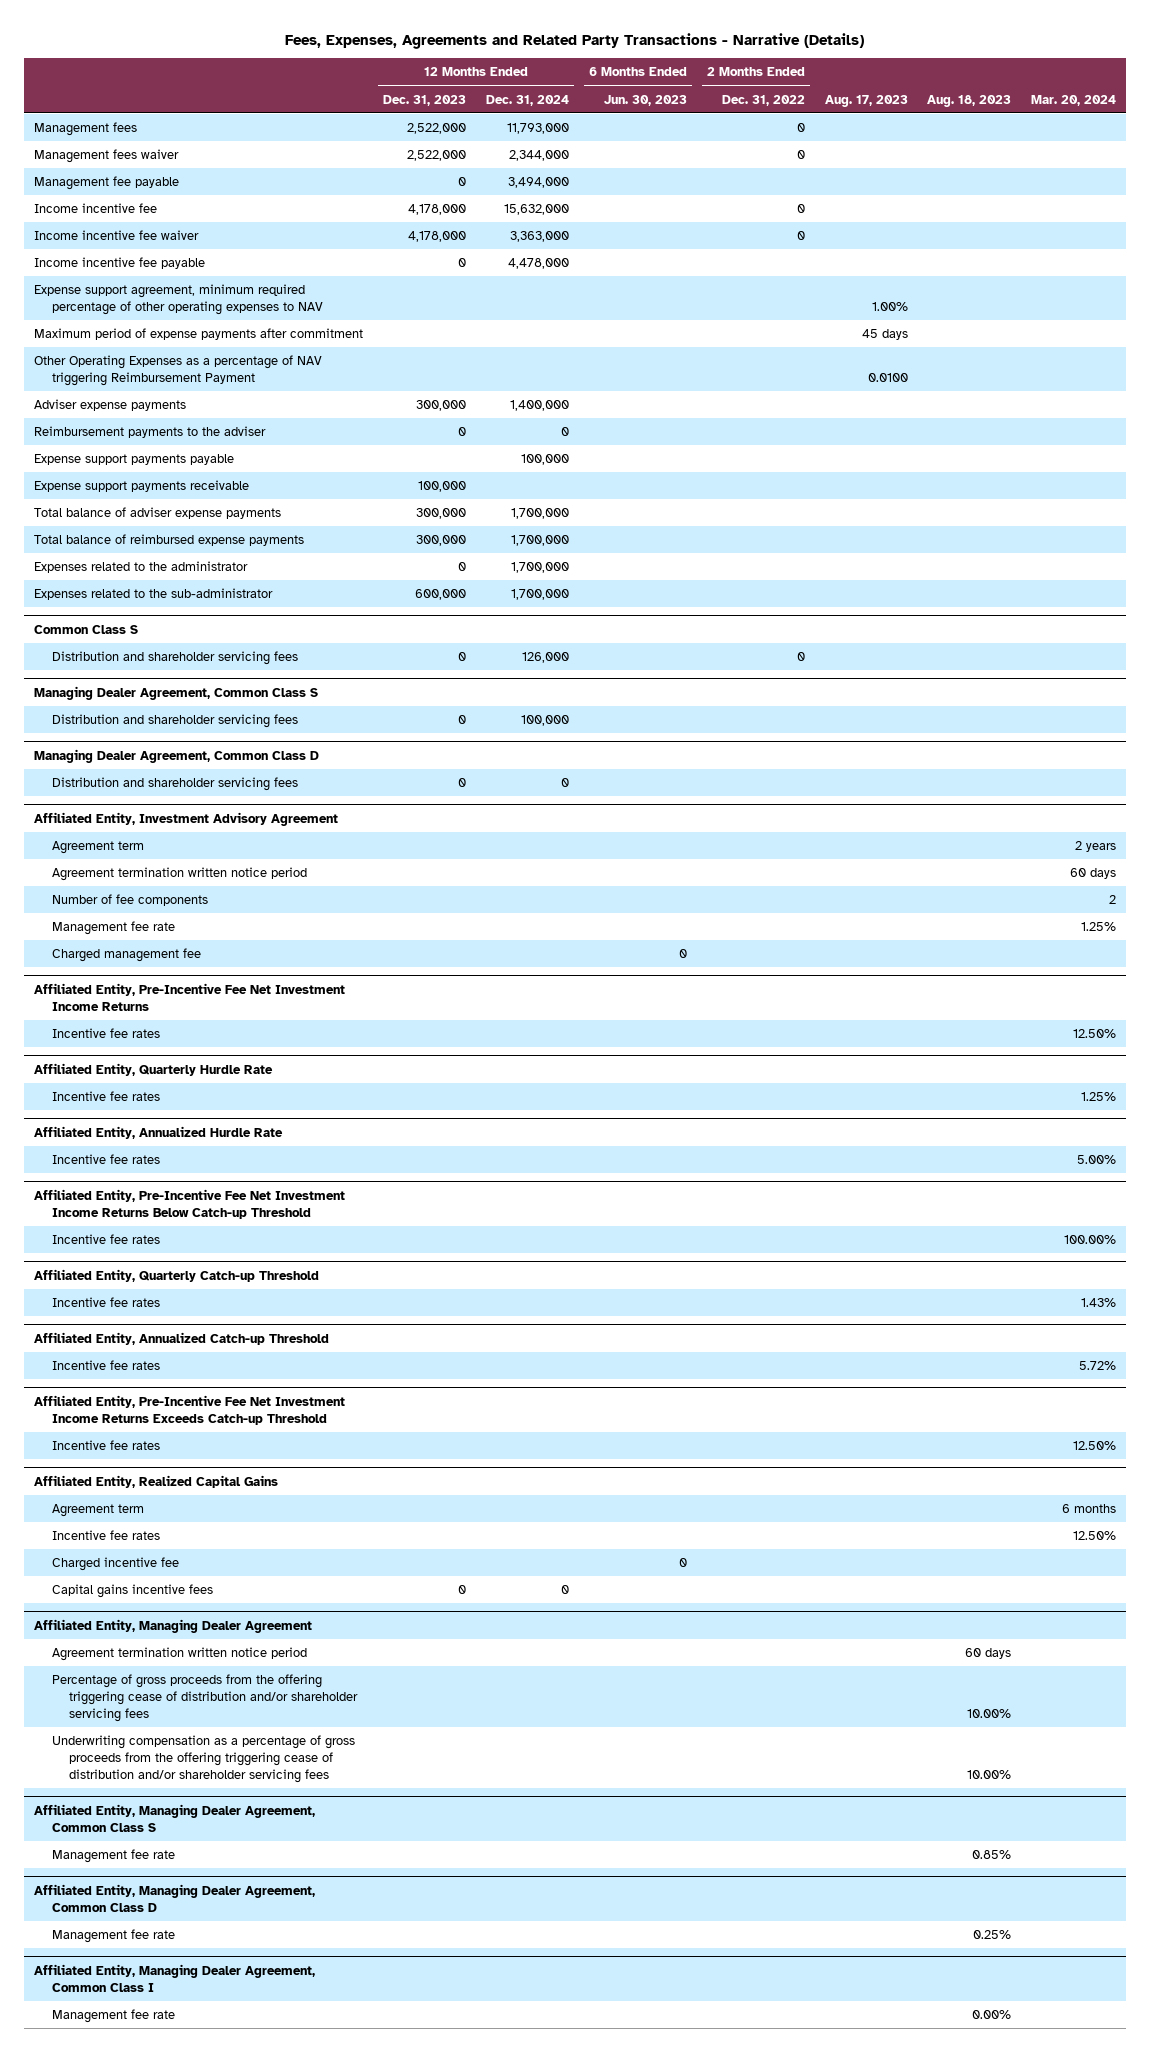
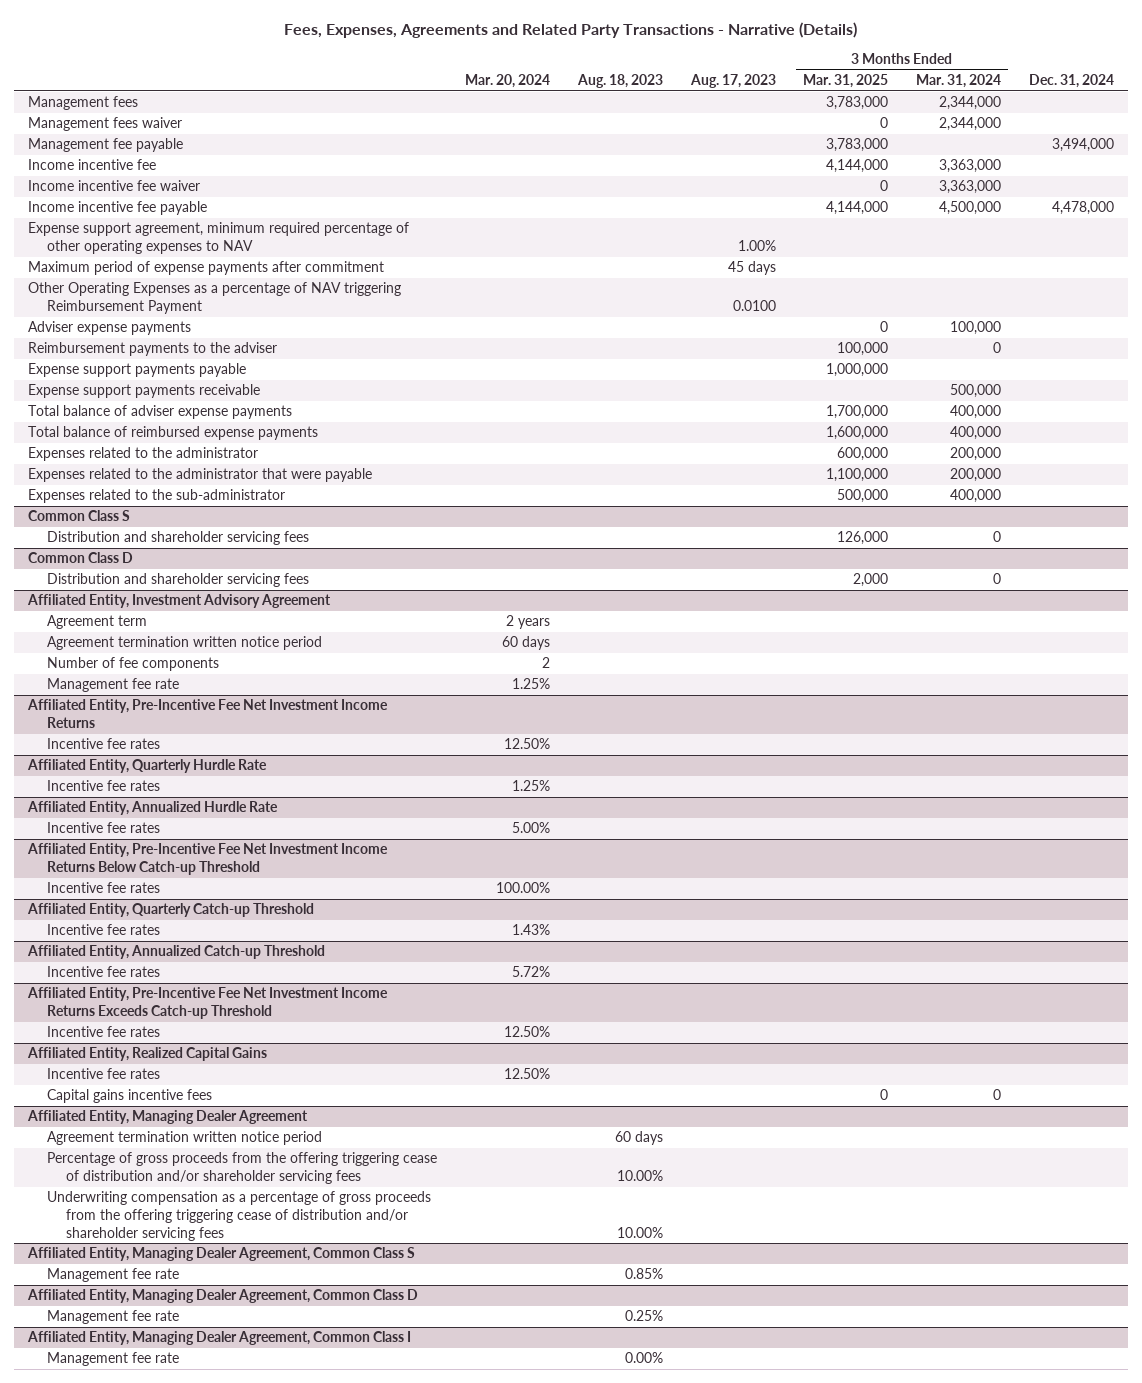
- | 12 Months Ended Dec. 31, 2023 | 12 Months Ended Dec. 31, 2024 | 6 Months Ended Jun. 30, 2023 | 2 Months Ended Dec. 31, 2022 | Aug. 17, 2023 | Aug. 18, 2023 | Mar. 20, 2024
+ | Mar. 20, 2024 | Aug. 18, 2023 | Aug. 17, 2023 | 3 Months Ended Mar. 31, 2025 | 3 Months Ended Mar. 31, 2024 | Dec. 31, 2024
+ Expenses related to the administrator that were payable | | | | 1,100,000 | 200,000 |
- Managing Dealer Agreement, Common Class S
- Distribution and shareholder servicing fees | 0 | 100,000 | | | | |
- Managing Dealer Agreement, Common Class D
+ Common Class D
@ Affiliated Entity, Investment Advisory Agreement
- Charged management fee | | | 0 | | | |
@ Affiliated Entity, Realized Capital Gains
- Agreement term | | | | | | | 6 months
- Charged incentive fee | | | 0 | | | |

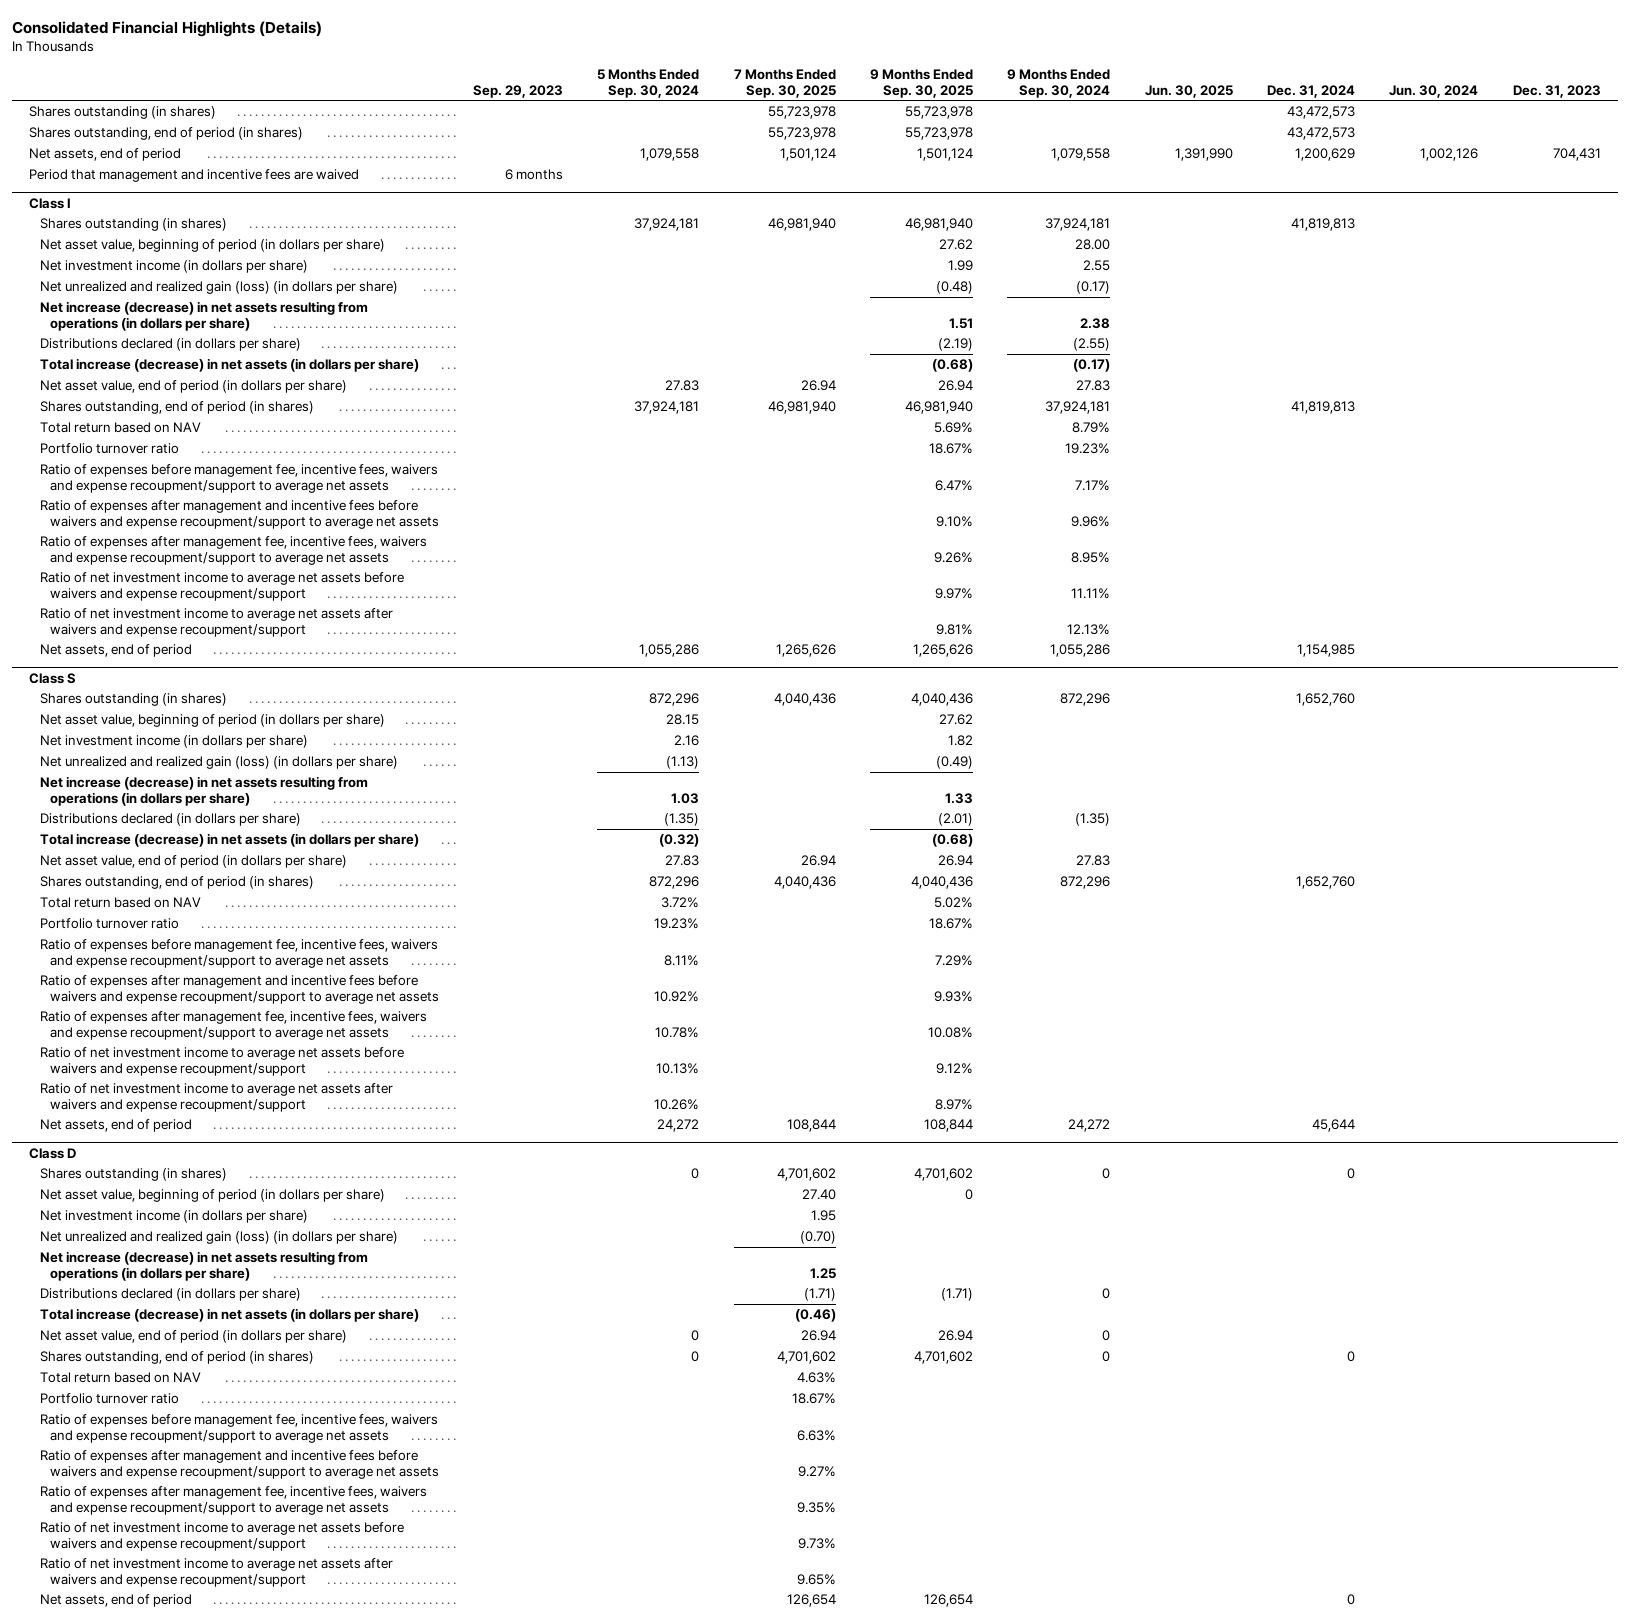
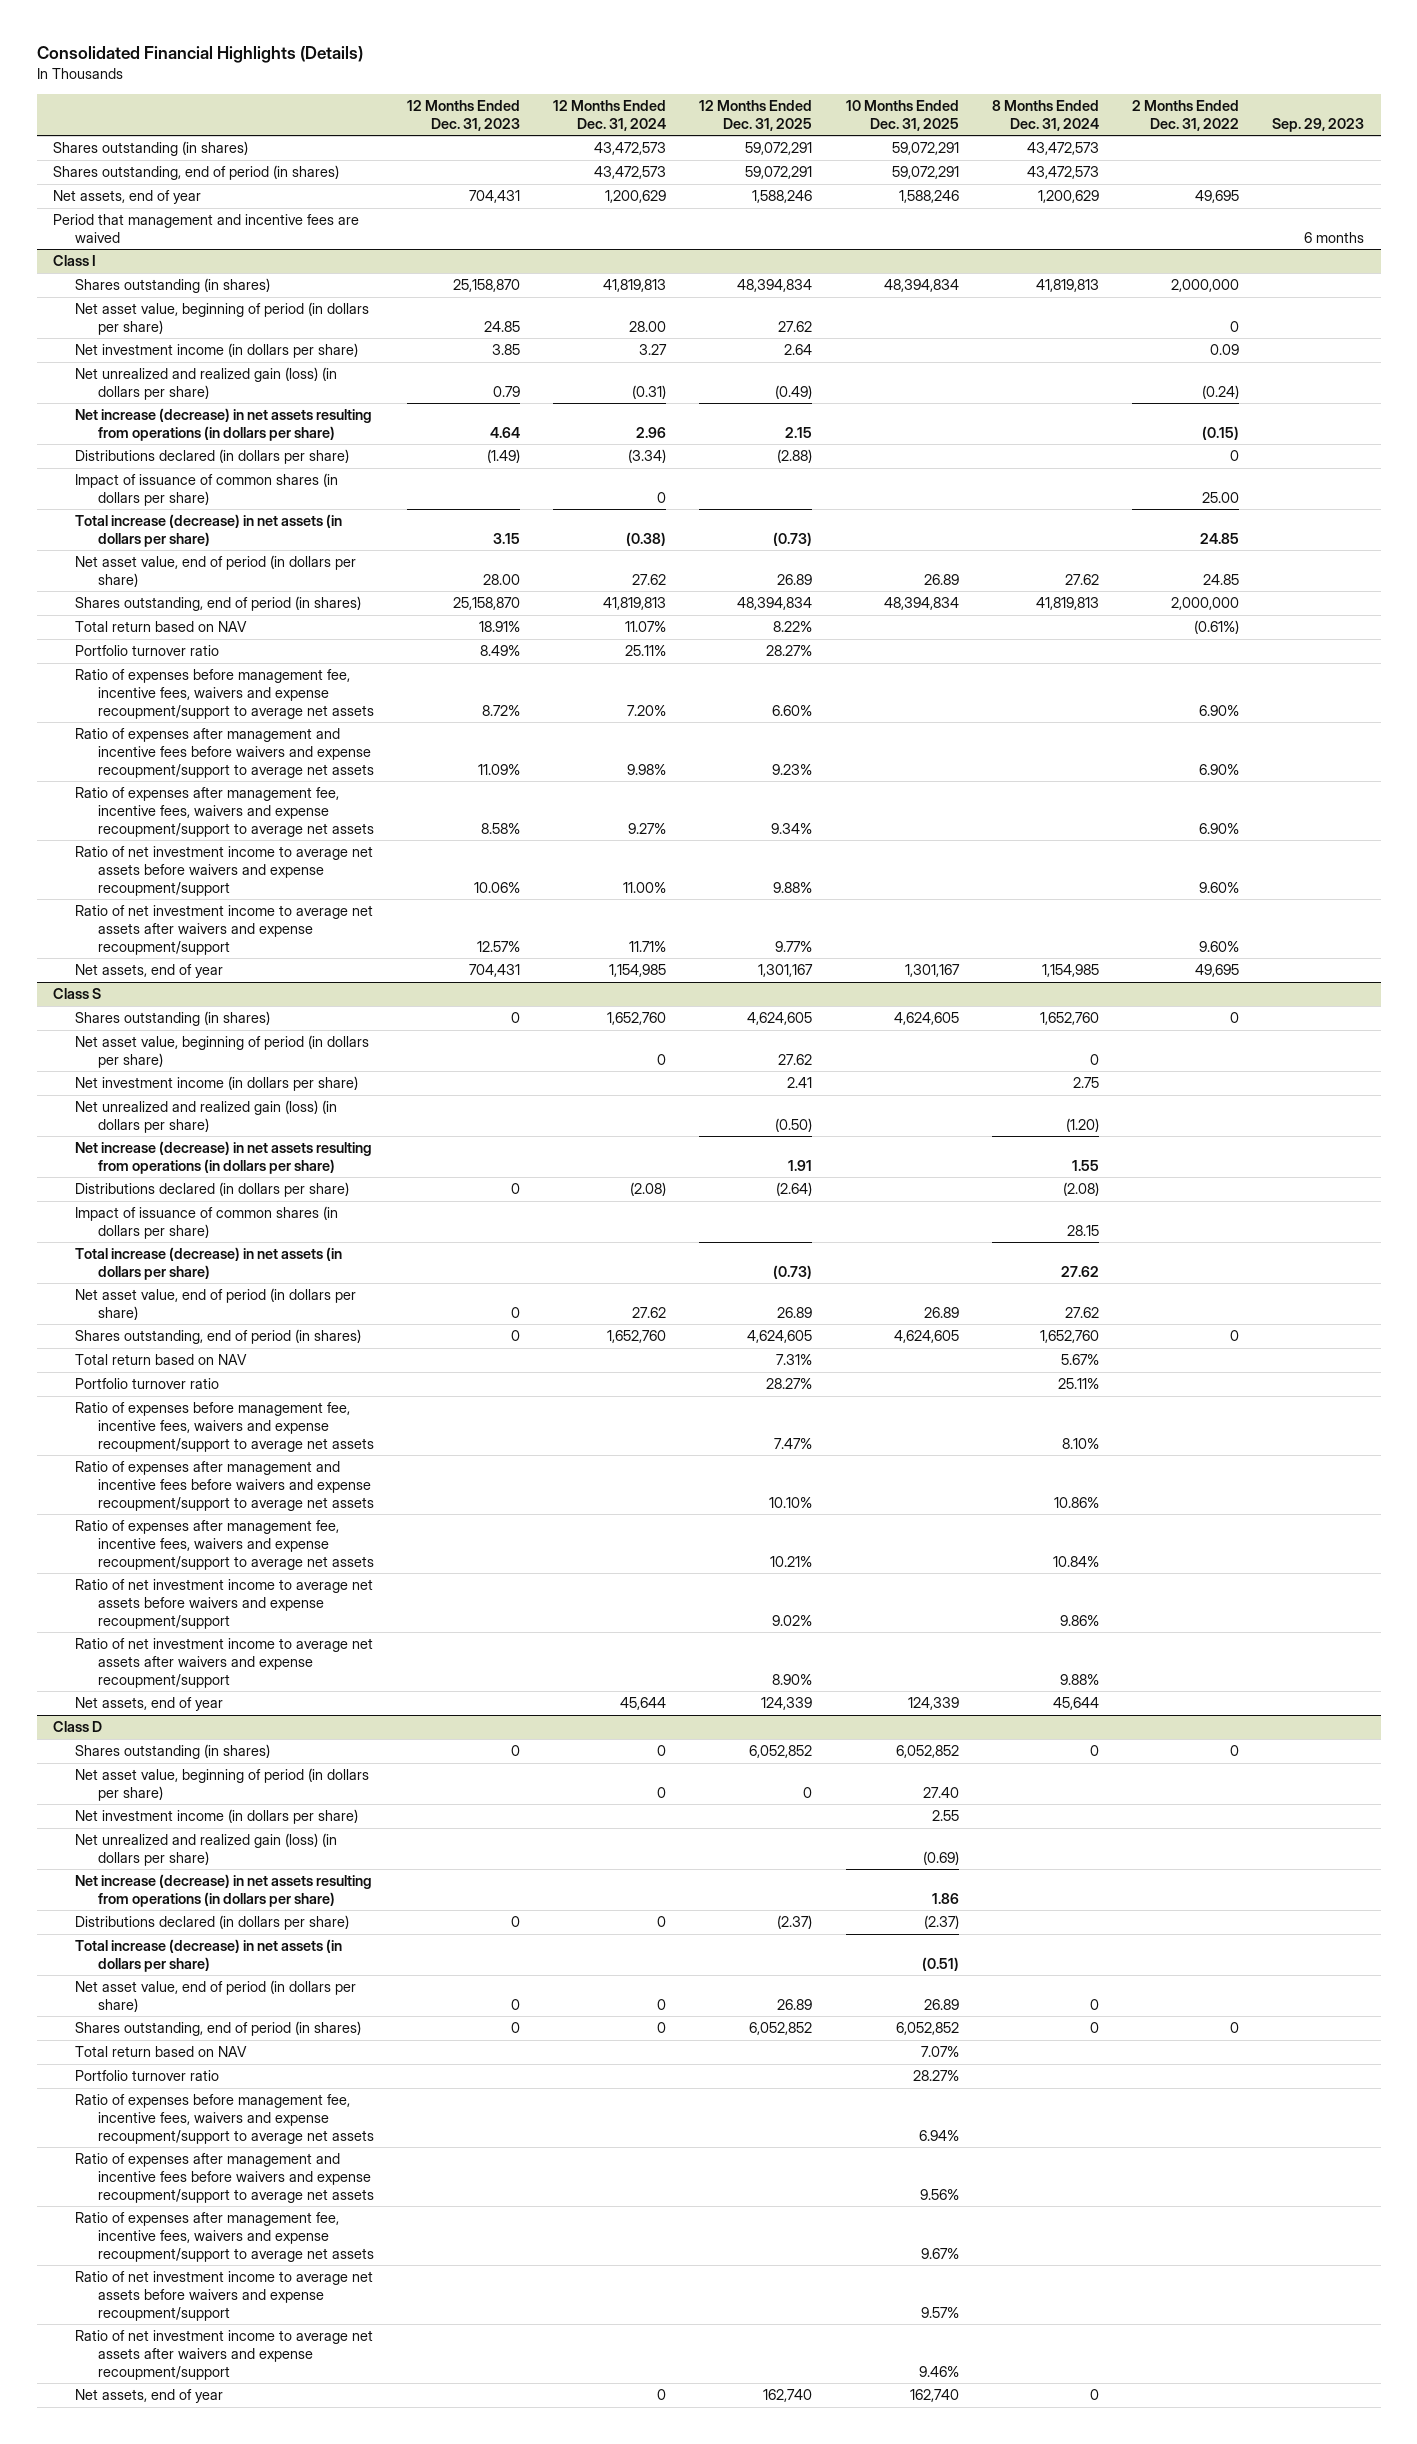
- | Sep. 29, 2023 | 5 Months Ended Sep. 30, 2024 | 7 Months Ended Sep. 30, 2025 | 9 Months Ended Sep. 30, 2025 | 9 Months Ended Sep. 30, 2024 | Jun. 30, 2025 | Dec. 31, 2024 | Jun. 30, 2024 | Dec. 31, 2023
+ | 12 Months Ended Dec. 31, 2023 | 12 Months Ended Dec. 31, 2024 | 12 Months Ended Dec. 31, 2025 | 10 Months Ended Dec. 31, 2025 | 8 Months Ended Dec. 31, 2024 | 2 Months Ended Dec. 31, 2022 | Sep. 29, 2023
- Net assets, end of period | | 1,079,558 | 1,501,124 | 1,501,124 | 1,079,558 | 1,391,990 | 1,200,629 | 1,002,126 | 704,431
+ Net assets, end of year | 704,431 | 1,200,629 | 1,588,246 | 1,588,246 | 1,200,629 | 49,695 |
@ Class I
+ Impact of issuance of common shares (in dollars per share) | | 0 | | | | 25.00 |
- Net assets, end of period | | 1,055,286 | 1,265,626 | 1,265,626 | 1,055,286 | | 1,154,985 | |
+ Net assets, end of year | 704,431 | 1,154,985 | 1,301,167 | 1,301,167 | 1,154,985 | 49,695 |
@ Class S
+ Impact of issuance of common shares (in dollars per share) | | | | | 28.15 | |
- Net assets, end of period | | 24,272 | 108,844 | 108,844 | 24,272 | | 45,644 | |
+ Net assets, end of year | | 45,644 | 124,339 | 124,339 | 45,644 | |
@ Class D
- Net assets, end of period | | | 126,654 | 126,654 | | | 0 | |
+ Net assets, end of year | | 0 | 162,740 | 162,740 | 0 | |

